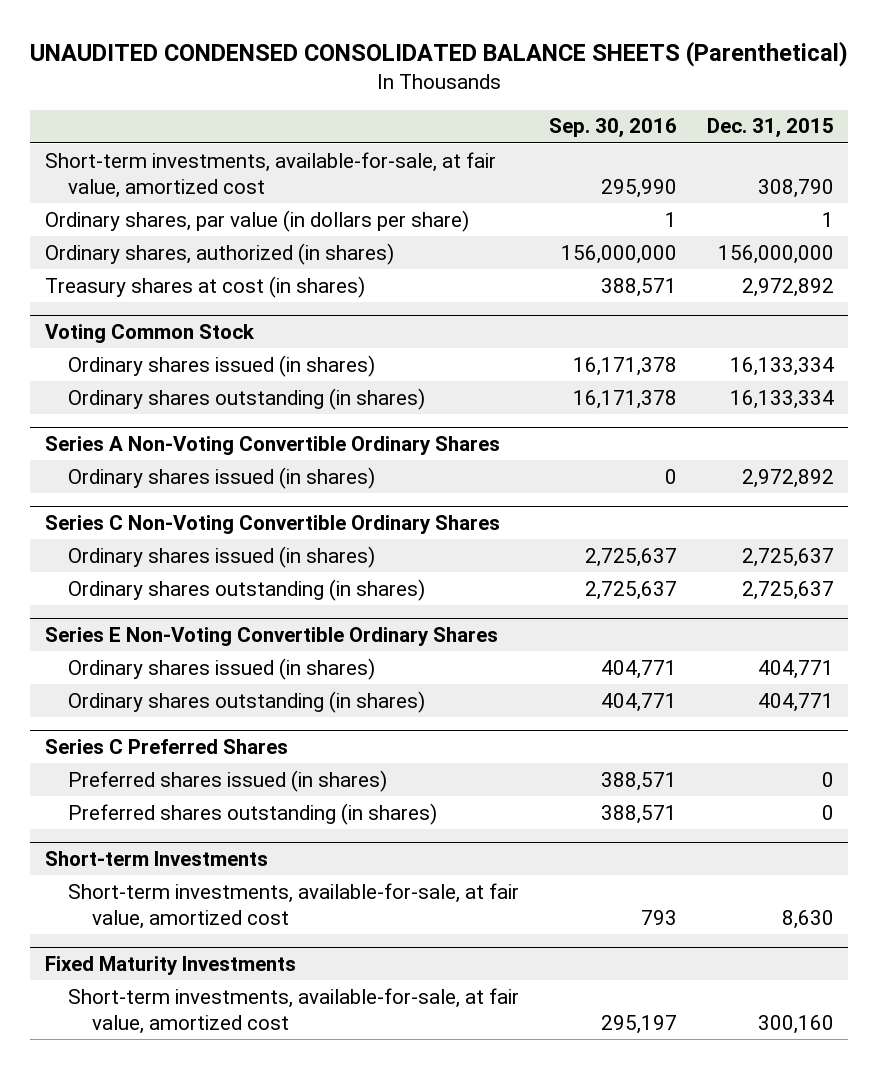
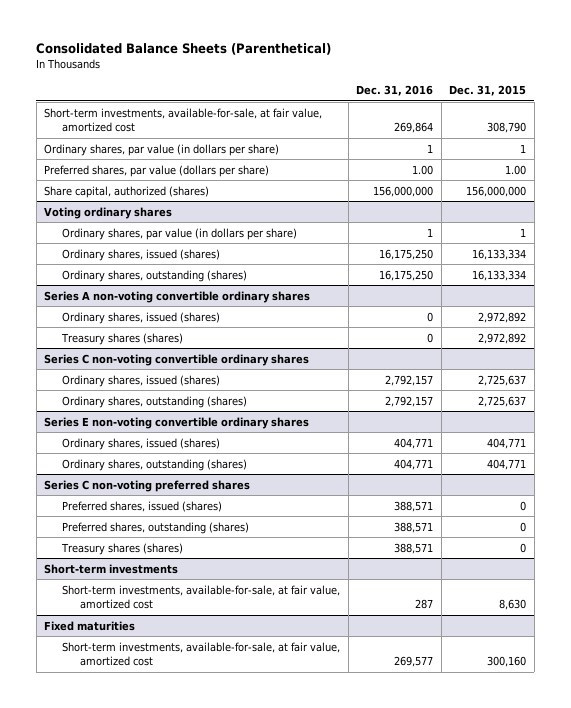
- UNAUDITED CONDENSED CONSOLIDATED BALANCE SHEETS (Parenthetical)
+ Consolidated Balance Sheets (Parenthetical)
- | Sep. 30, 2016 | Dec. 31, 2015
+ | Dec. 31, 2016 | Dec. 31, 2015
- Ordinary shares, authorized (in shares) | 156,000,000 | 156,000,000
- Treasury shares at cost (in shares) | 388,571 | 2,972,892
- Voting Common Stock
- Ordinary shares issued (in shares) | 16,171,378 | 16,133,334
- Ordinary shares outstanding (in shares) | 16,171,378 | 16,133,334
- Series A Non-Voting Convertible Ordinary Shares
- Ordinary shares issued (in shares) | 0 | 2,972,892
- Series C Non-Voting Convertible Ordinary Shares
- Ordinary shares issued (in shares) | 2,725,637 | 2,725,637
- Ordinary shares outstanding (in shares) | 2,725,637 | 2,725,637
- Series E Non-Voting Convertible Ordinary Shares
- Ordinary shares issued (in shares) | 404,771 | 404,771
- Ordinary shares outstanding (in shares) | 404,771 | 404,771
- Series C Preferred Shares
- Preferred shares issued (in shares) | 388,571 | 0
- Preferred shares outstanding (in shares) | 388,571 | 0
- Short-term Investments
+ Preferred shares, par value (dollars per share) | 1.00 | 1.00
+ Share capital, authorized (shares) | 156,000,000 | 156,000,000
+ Voting ordinary shares
+ Ordinary shares, par value (in dollars per share) | 1 | 1
+ Ordinary shares, issued (shares) | 16,175,250 | 16,133,334
+ Ordinary shares, outstanding (shares) | 16,175,250 | 16,133,334
+ Series A non-voting convertible ordinary shares
+ Ordinary shares, issued (shares) | 0 | 2,972,892
+ Treasury shares (shares) | 0 | 2,972,892
+ Series C non-voting convertible ordinary shares
+ Ordinary shares, issued (shares) | 2,792,157 | 2,725,637
+ Ordinary shares, outstanding (shares) | 2,792,157 | 2,725,637
+ Series E non-voting convertible ordinary shares
+ Ordinary shares, issued (shares) | 404,771 | 404,771
+ Ordinary shares, outstanding (shares) | 404,771 | 404,771
+ Series C non-voting preferred shares
+ Preferred shares, issued (shares) | 388,571 | 0
+ Preferred shares, outstanding (shares) | 388,571 | 0
+ Treasury shares (shares) | 388,571 | 0
+ Short-term investments
- Fixed Maturity Investments
+ Fixed maturities

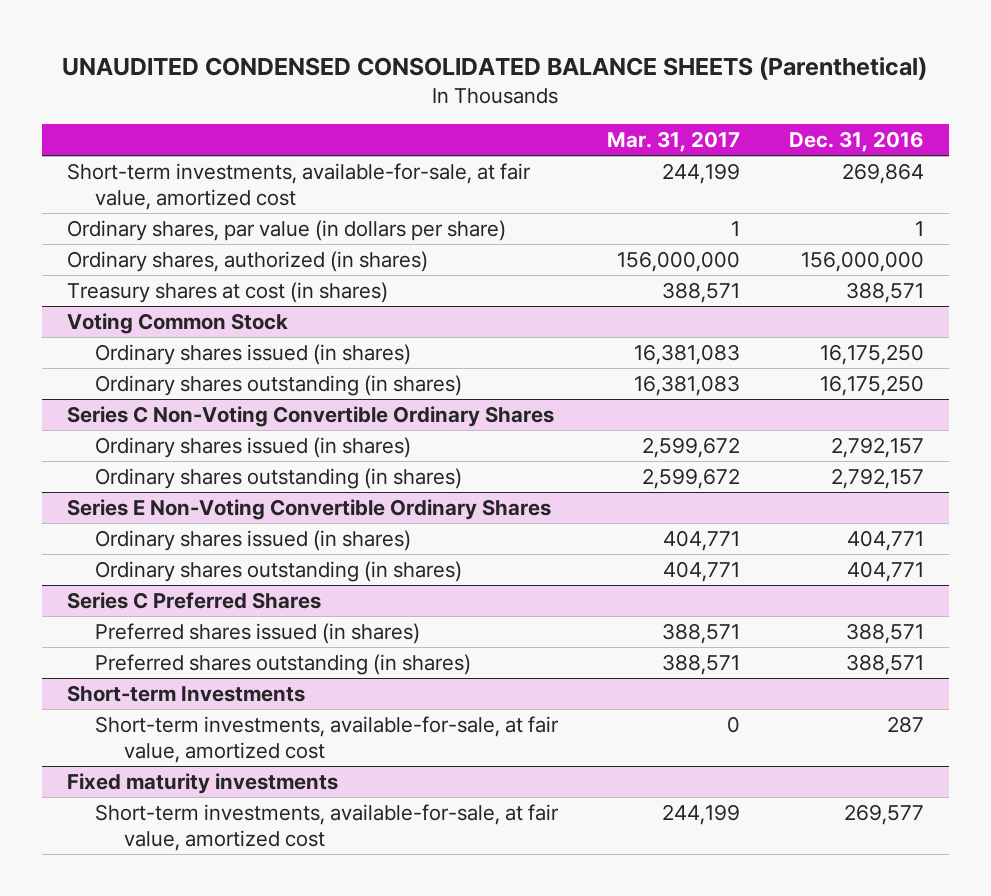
- Consolidated Balance Sheets (Parenthetical)
+ UNAUDITED CONDENSED CONSOLIDATED BALANCE SHEETS (Parenthetical)
- | Dec. 31, 2016 | Dec. 31, 2015
+ | Mar. 31, 2017 | Dec. 31, 2016
- Preferred shares, par value (dollars per share) | 1.00 | 1.00
- Share capital, authorized (shares) | 156,000,000 | 156,000,000
- Voting ordinary shares
- Ordinary shares, par value (in dollars per share) | 1 | 1
- Ordinary shares, issued (shares) | 16,175,250 | 16,133,334
- Ordinary shares, outstanding (shares) | 16,175,250 | 16,133,334
- Series A non-voting convertible ordinary shares
- Ordinary shares, issued (shares) | 0 | 2,972,892
- Treasury shares (shares) | 0 | 2,972,892
- Series C non-voting convertible ordinary shares
- Ordinary shares, issued (shares) | 2,792,157 | 2,725,637
- Ordinary shares, outstanding (shares) | 2,792,157 | 2,725,637
- Series E non-voting convertible ordinary shares
- Ordinary shares, issued (shares) | 404,771 | 404,771
- Ordinary shares, outstanding (shares) | 404,771 | 404,771
- Series C non-voting preferred shares
- Preferred shares, issued (shares) | 388,571 | 0
- Preferred shares, outstanding (shares) | 388,571 | 0
- Treasury shares (shares) | 388,571 | 0
- Short-term investments
+ Ordinary shares, authorized (in shares) | 156,000,000 | 156,000,000
+ Treasury shares at cost (in shares) | 388,571 | 388,571
+ Voting Common Stock
+ Ordinary shares issued (in shares) | 16,381,083 | 16,175,250
+ Ordinary shares outstanding (in shares) | 16,381,083 | 16,175,250
+ Series C Non-Voting Convertible Ordinary Shares
+ Ordinary shares issued (in shares) | 2,599,672 | 2,792,157
+ Ordinary shares outstanding (in shares) | 2,599,672 | 2,792,157
+ Series E Non-Voting Convertible Ordinary Shares
+ Ordinary shares issued (in shares) | 404,771 | 404,771
+ Ordinary shares outstanding (in shares) | 404,771 | 404,771
+ Series C Preferred Shares
+ Preferred shares issued (in shares) | 388,571 | 388,571
+ Preferred shares outstanding (in shares) | 388,571 | 388,571
+ Short-term Investments
- Fixed maturities
+ Fixed maturity investments

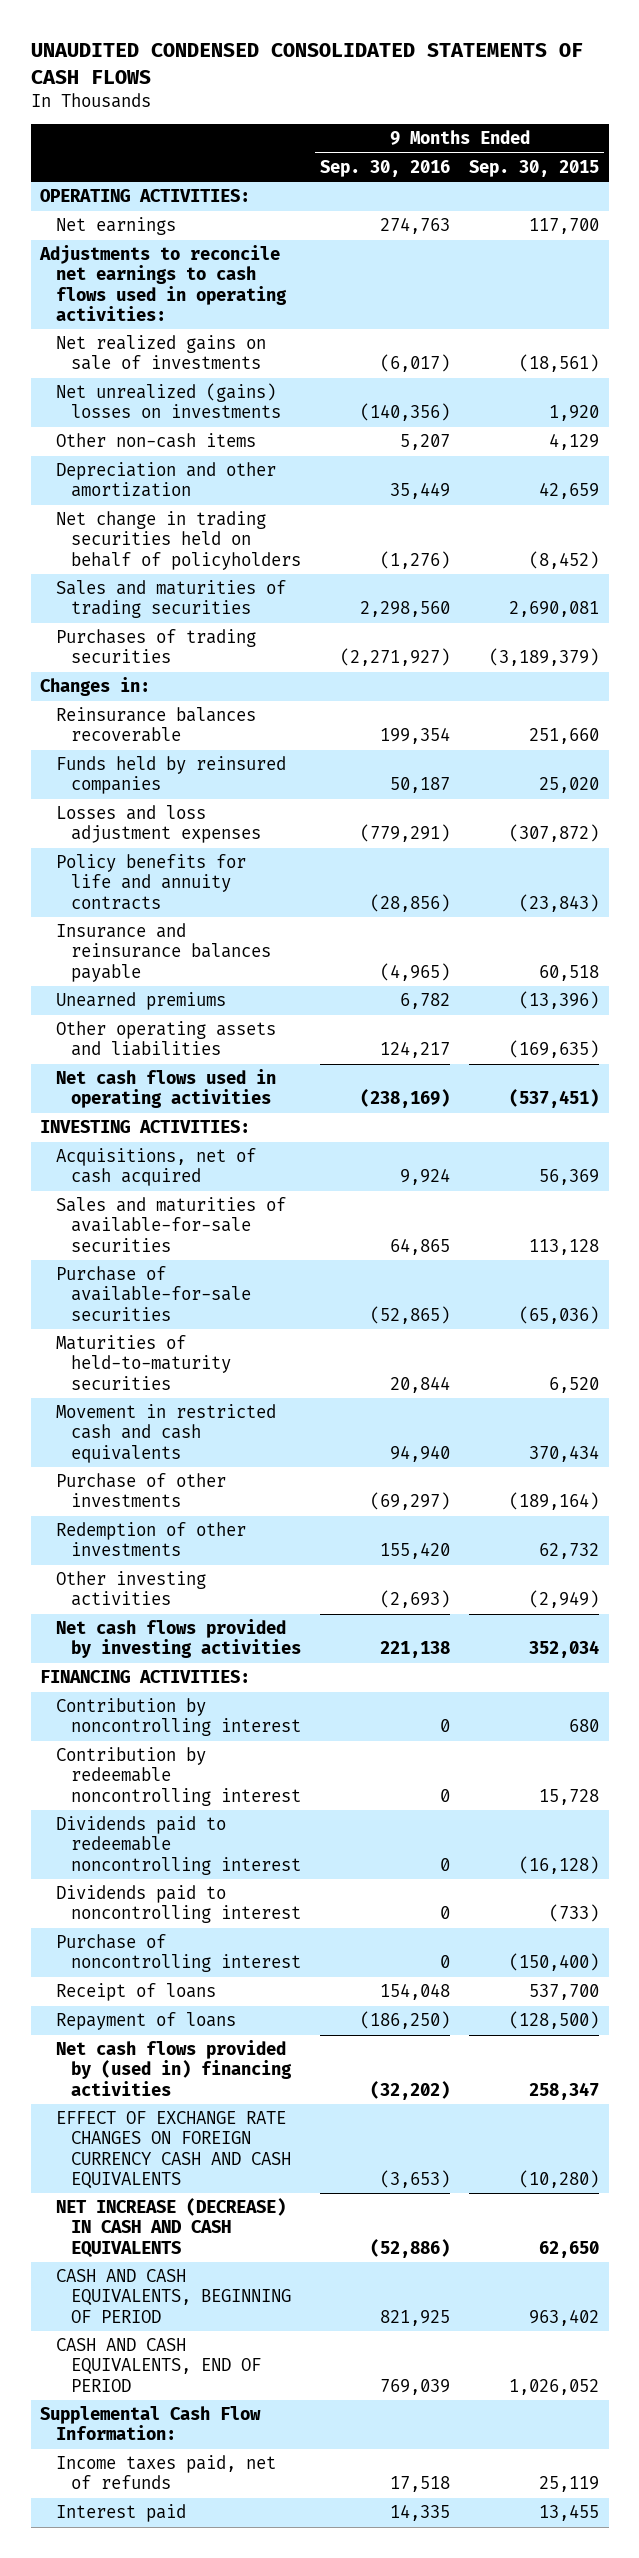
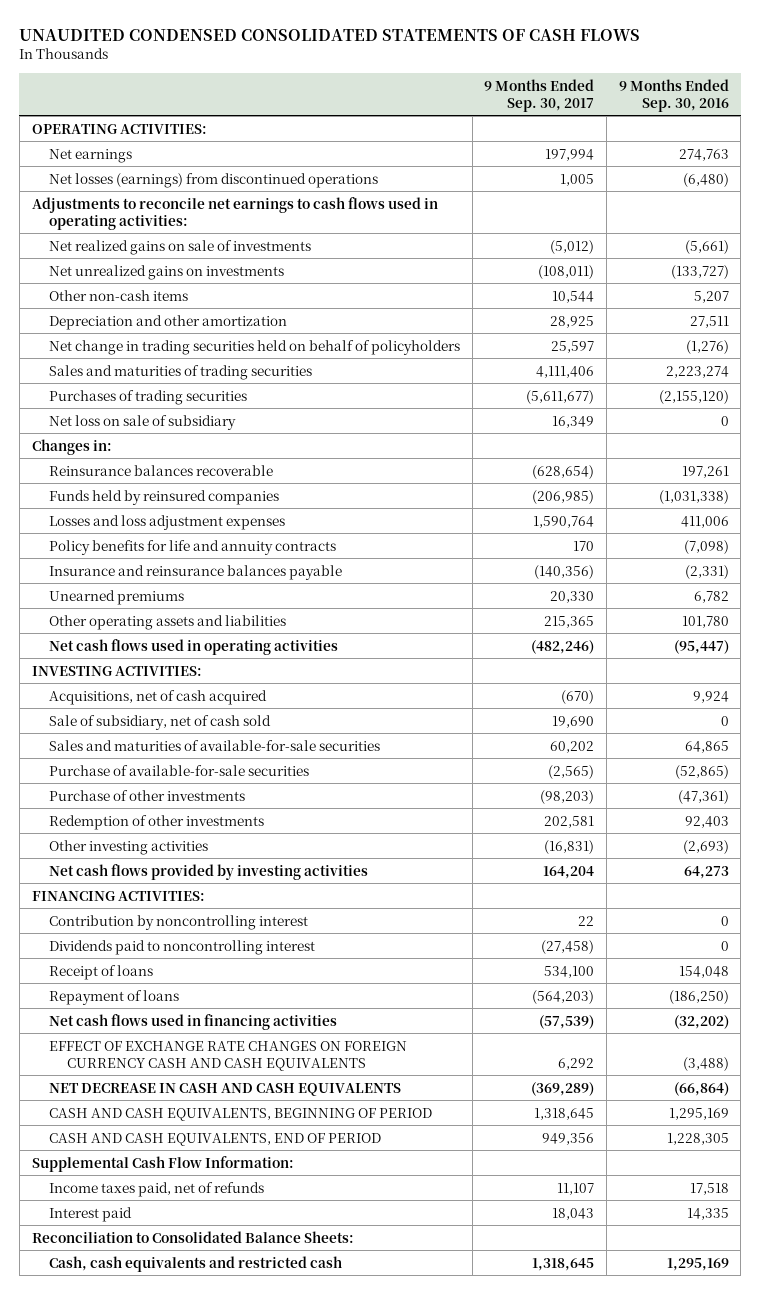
- | 9 Months Ended Sep. 30, 2016 | 9 Months Ended Sep. 30, 2015
+ | 9 Months Ended Sep. 30, 2017 | 9 Months Ended Sep. 30, 2016
+ Net losses (earnings) from discontinued operations | 1,005 | (6,480)
- Net realized gains on sale of investments | (6,017) | (18,561)
- Net unrealized (gains) losses on investments | (140,356) | 1,920
+ Net realized gains on sale of investments | (5,012) | (5,661)
+ Net unrealized gains on investments | (108,011) | (133,727)
- Depreciation and other amortization | 35,449 | 42,659
+ Depreciation and other amortization | 28,925 | 27,511
- Sales and maturities of trading securities | 2,298,560 | 2,690,081
- Purchases of trading securities | (2,271,927) | (3,189,379)
+ Sales and maturities of trading securities | 4,111,406 | 2,223,274
+ Purchases of trading securities | (5,611,677) | (2,155,120)
+ Net loss on sale of subsidiary | 16,349 | 0
- Reinsurance balances recoverable | 199,354 | 251,660
- Funds held by reinsured companies | 50,187 | 25,020
- Losses and loss adjustment expenses | (779,291) | (307,872)
- Policy benefits for life and annuity contracts | (28,856) | (23,843)
- Insurance and reinsurance balances payable | (4,965) | 60,518
+ Reinsurance balances recoverable | (628,654) | 197,261
+ Funds held by reinsured companies | (206,985) | (1,031,338)
+ Losses and loss adjustment expenses | 1,590,764 | 411,006
+ Policy benefits for life and annuity contracts | 170 | (7,098)
+ Insurance and reinsurance balances payable | (140,356) | (2,331)
- Other operating assets and liabilities | 124,217 | (169,635)
- Net cash flows used in operating activities | (238,169) | (537,451)
+ Other operating assets and liabilities | 215,365 | 101,780
+ Net cash flows used in operating activities | (482,246) | (95,447)
+ Sale of subsidiary, net of cash sold | 19,690 | 0
- Maturities of held-to-maturity securities | 20,844 | 6,520
- Movement in restricted cash and cash equivalents | 94,940 | 370,434
- Purchase of other investments | (69,297) | (189,164)
- Redemption of other investments | 155,420 | 62,732
+ Purchase of other investments | (98,203) | (47,361)
+ Redemption of other investments | 202,581 | 92,403
- Net cash flows provided by investing activities | 221,138 | 352,034
+ Net cash flows provided by investing activities | 164,204 | 64,273
- Contribution by redeemable noncontrolling interest | 0 | 15,728
- Dividends paid to redeemable noncontrolling interest | 0 | (16,128)
- Purchase of noncontrolling interest | 0 | (150,400)
- Net cash flows provided by (used in) financing activities | (32,202) | 258,347
- EFFECT OF EXCHANGE RATE CHANGES ON FOREIGN CURRENCY CASH AND CASH EQUIVALENTS | (3,653) | (10,280)
- NET INCREASE (DECREASE) IN CASH AND CASH EQUIVALENTS | (52,886) | 62,650
- CASH AND CASH EQUIVALENTS, BEGINNING OF PERIOD | 821,925 | 963,402
- CASH AND CASH EQUIVALENTS, END OF PERIOD | 769,039 | 1,026,052
+ Net cash flows used in financing activities | (57,539) | (32,202)
+ EFFECT OF EXCHANGE RATE CHANGES ON FOREIGN CURRENCY CASH AND CASH EQUIVALENTS | 6,292 | (3,488)
+ NET DECREASE IN CASH AND CASH EQUIVALENTS | (369,289) | (66,864)
+ CASH AND CASH EQUIVALENTS, BEGINNING OF PERIOD | 1,318,645 | 1,295,169
+ CASH AND CASH EQUIVALENTS, END OF PERIOD | 949,356 | 1,228,305
+ Reconciliation to Consolidated Balance Sheets:
+ Cash, cash equivalents and restricted cash | 1,318,645 | 1,295,169

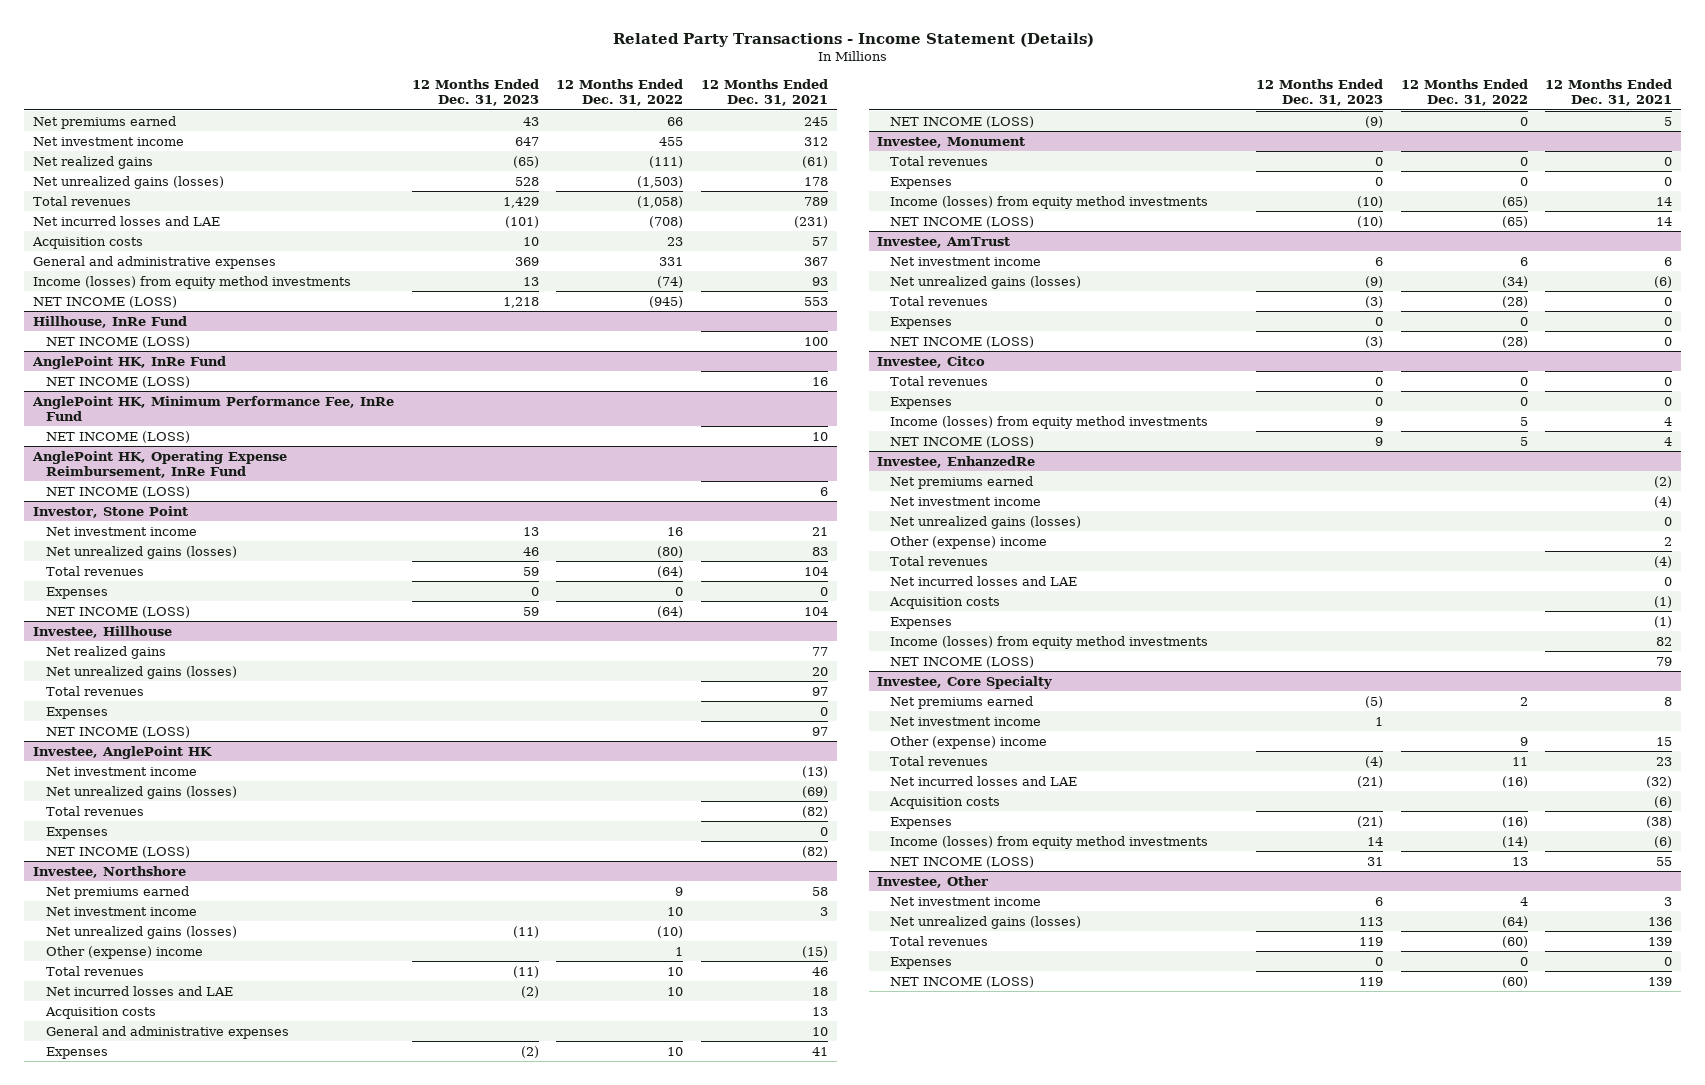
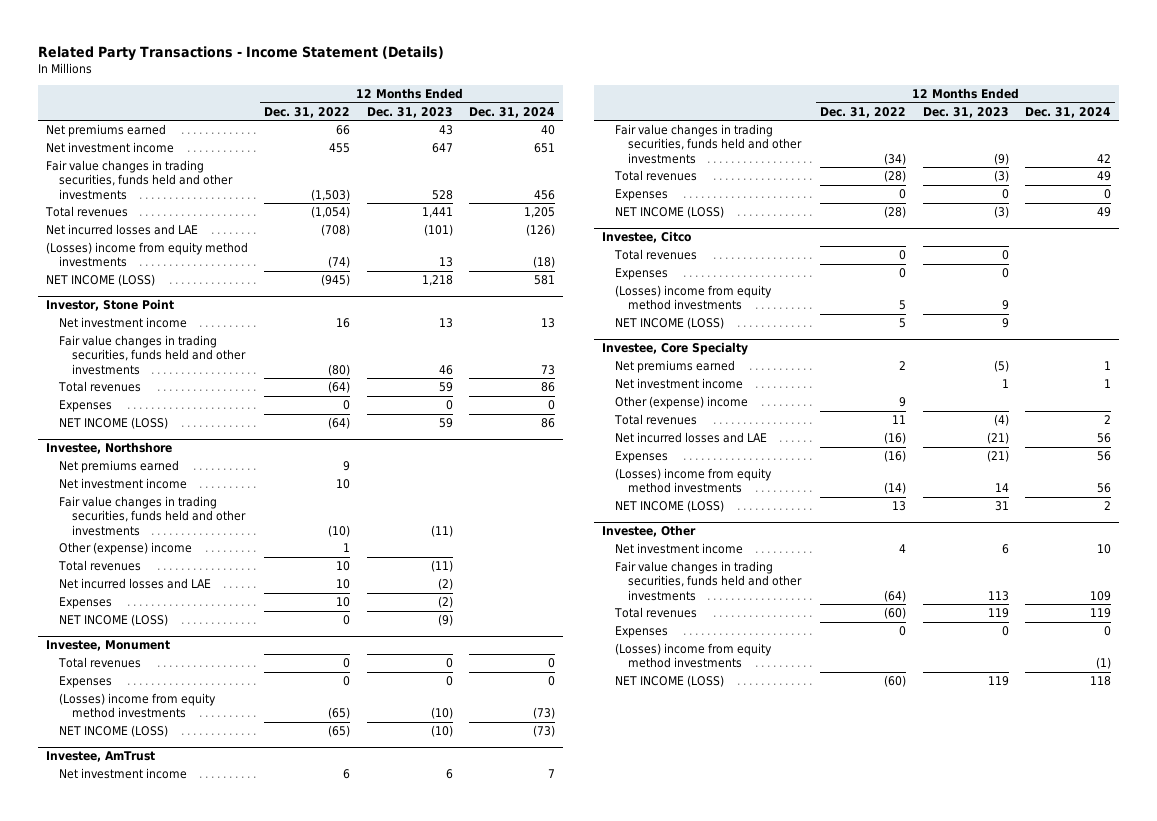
- | 12 Months Ended Dec. 31, 2023 | 12 Months Ended Dec. 31, 2022 | 12 Months Ended Dec. 31, 2021
+ | 12 Months Ended Dec. 31, 2022 | 12 Months Ended Dec. 31, 2023 | 12 Months Ended Dec. 31, 2024
- Net realized gains | (65) | (111) | (61)
- Net unrealized gains (losses) | 528 | (1,503) | 178
- Total revenues | 1,429 | (1,058) | 789
+ Fair value changes in trading securities, funds held and other investments | (1,503) | 528 | 456
+ Total revenues | (1,054) | 1,441 | 1,205
- Acquisition costs | 10 | 23 | 57
- General and administrative expenses | 369 | 331 | 367
- Income (losses) from equity method investments | 13 | (74) | 93
+ (Losses) income from equity method investments | (74) | 13 | (18)
- Hillhouse, InRe Fund
- NET INCOME (LOSS) | | | 100
- AnglePoint HK, InRe Fund
- NET INCOME (LOSS) | | | 16
- AnglePoint HK, Minimum Performance Fee, InRe Fund
- NET INCOME (LOSS) | | | 10
- AnglePoint HK, Operating Expense Reimbursement, InRe Fund
- NET INCOME (LOSS) | | | 6
@ Investor, Stone Point
- Net unrealized gains (losses) | 46 | (80) | 83
+ Fair value changes in trading securities, funds held and other investments | (80) | 46 | 73
- Investee, Hillhouse
- Net realized gains | | | 77
- Net unrealized gains (losses) | | | 20
- Total revenues | | | 97
- Expenses | | | 0
- NET INCOME (LOSS) | | | 97
- Investee, AnglePoint HK
- Net investment income | | | (13)
- Net unrealized gains (losses) | | | (69)
- Total revenues | | | (82)
- Expenses | | | 0
- NET INCOME (LOSS) | | | (82)
@ Investee, Northshore
- Net unrealized gains (losses) | (11) | (10) |
+ Fair value changes in trading securities, funds held and other investments | (10) | (11) |
- Acquisition costs | | | 13
- General and administrative expenses | | | 10
@ Investee, Monument
- Income (losses) from equity method investments | (10) | (65) | 14
+ (Losses) income from equity method investments | (65) | (10) | (73)
@ Investee, AmTrust
- Net unrealized gains (losses) | (9) | (34) | (6)
+ Fair value changes in trading securities, funds held and other investments | (34) | (9) | 42
@ Investee, Citco
- Income (losses) from equity method investments | 9 | 5 | 4
+ (Losses) income from equity method investments | 5 | 9 |
- Investee, EnhanzedRe
- Net premiums earned | | | (2)
- Net investment income | | | (4)
- Net unrealized gains (losses) | | | 0
- Other (expense) income | | | 2
- Total revenues | | | (4)
- Net incurred losses and LAE | | | 0
- Acquisition costs | | | (1)
- Expenses | | | (1)
- Income (losses) from equity method investments | | | 82
- NET INCOME (LOSS) | | | 79
@ Investee, Core Specialty
- Acquisition costs | | | (6)
- Income (losses) from equity method investments | 14 | (14) | (6)
+ (Losses) income from equity method investments | (14) | 14 | 56
@ Investee, Other
- Net unrealized gains (losses) | 113 | (64) | 136
+ Fair value changes in trading securities, funds held and other investments | (64) | 113 | 109
+ (Losses) income from equity method investments | | | (1)

